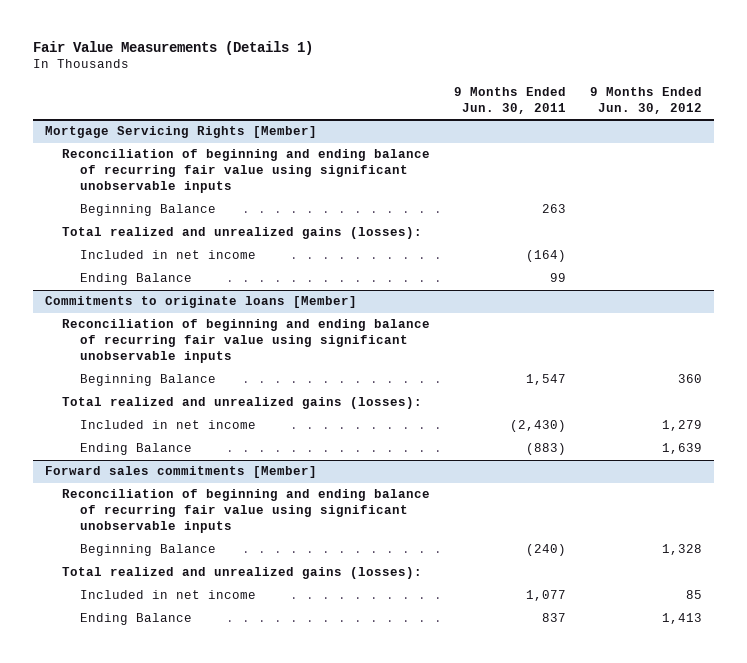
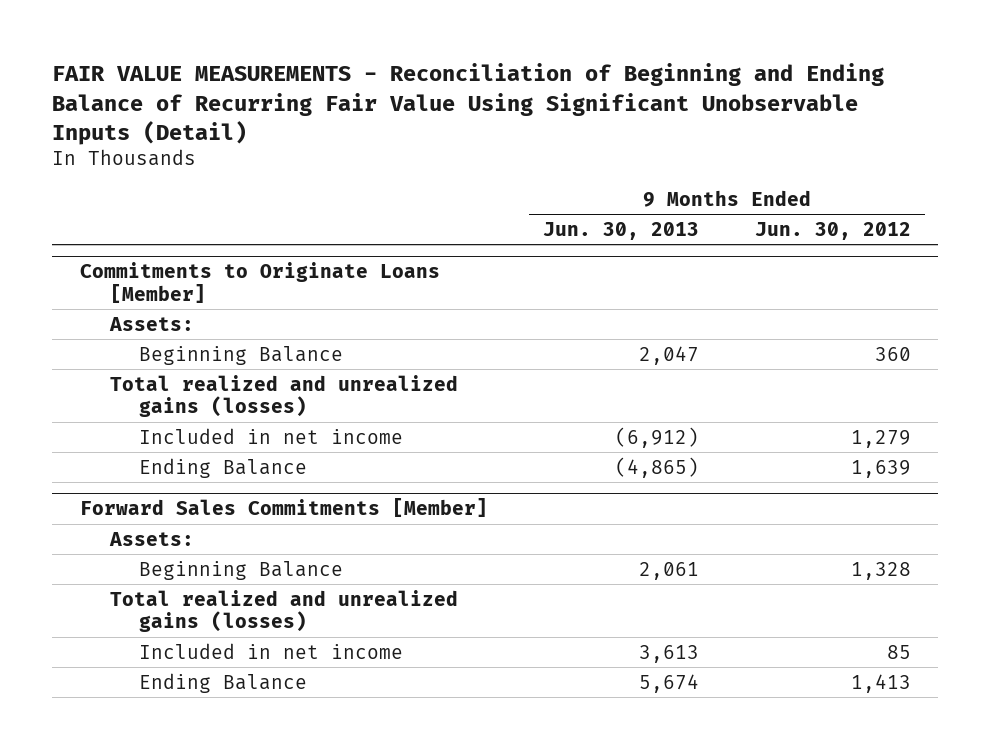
- Fair Value Measurements (Details 1)
+ FAIR VALUE MEASUREMENTS - Reconciliation of Beginning and Ending Balance of Recurring Fair Value Using Significant Unobservable Inputs (Detail)
- | 9 Months Ended Jun. 30, 2011 | 9 Months Ended Jun. 30, 2012
+ | 9 Months Ended Jun. 30, 2013 | 9 Months Ended Jun. 30, 2012
- Mortgage Servicing Rights [Member]
- Reconciliation of beginning and ending balance of recurring fair value using significant unobservable inputs
- Beginning Balance | 263 |
- Total realized and unrealized gains (losses):
- Included in net income | (164) |
- Ending Balance | 99 |
- Commitments to originate loans [Member]
- Reconciliation of beginning and ending balance of recurring fair value using significant unobservable inputs
+ Commitments to Originate Loans [Member]
+ Assets:
- Total realized and unrealized gains (losses):
+ Total realized and unrealized gains (losses)
- Forward sales commitments [Member]
- Reconciliation of beginning and ending balance of recurring fair value using significant unobservable inputs
+ Forward Sales Commitments [Member]
+ Assets:
- Total realized and unrealized gains (losses):
+ Total realized and unrealized gains (losses)

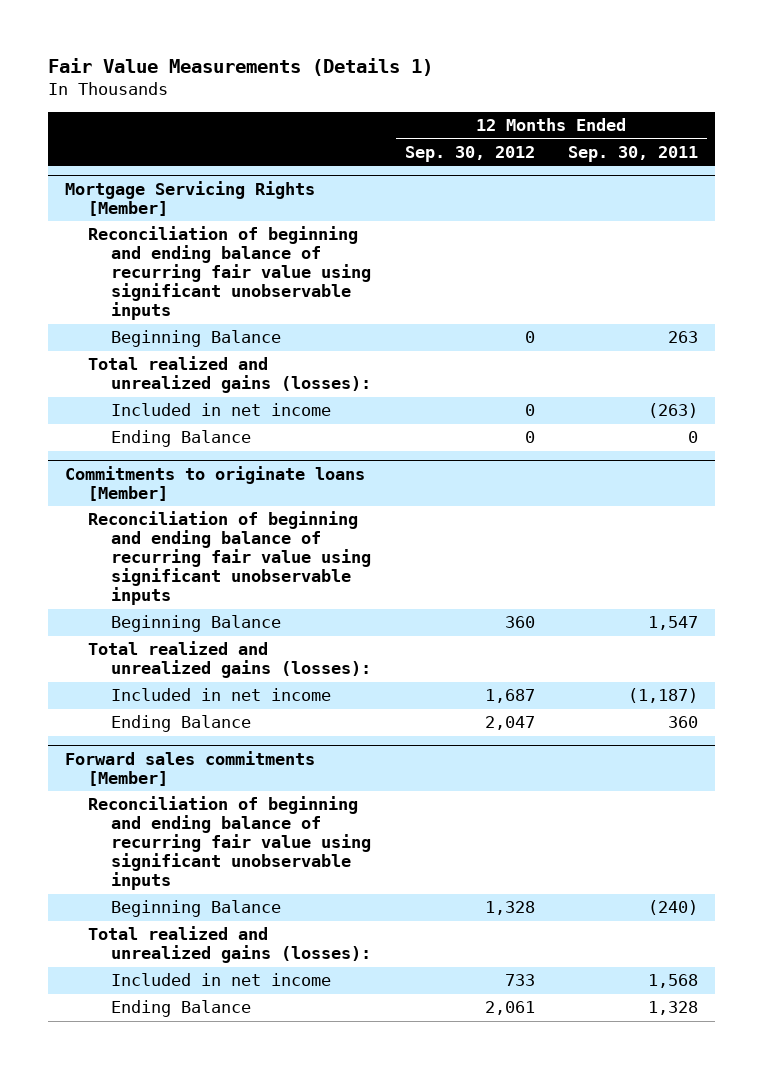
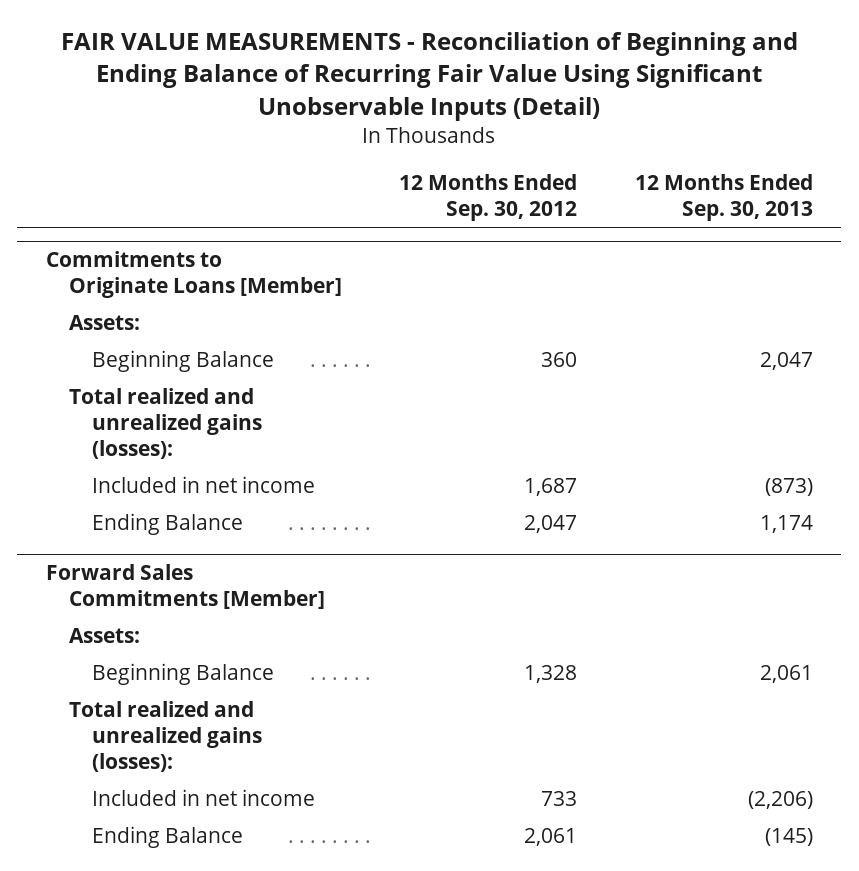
- Fair Value Measurements (Details 1)
+ FAIR VALUE MEASUREMENTS - Reconciliation of Beginning and Ending Balance of Recurring Fair Value Using Significant Unobservable Inputs (Detail)
- | 12 Months Ended Sep. 30, 2012 | 12 Months Ended Sep. 30, 2011
+ | 12 Months Ended Sep. 30, 2012 | 12 Months Ended Sep. 30, 2013
- Mortgage Servicing Rights [Member]
- Reconciliation of beginning and ending balance of recurring fair value using significant unobservable inputs
- Beginning Balance | 0 | 263
- Total realized and unrealized gains (losses):
- Included in net income | 0 | (263)
- Ending Balance | 0 | 0
- Commitments to originate loans [Member]
- Reconciliation of beginning and ending balance of recurring fair value using significant unobservable inputs
+ Commitments to Originate Loans [Member]
+ Assets:
- Forward sales commitments [Member]
- Reconciliation of beginning and ending balance of recurring fair value using significant unobservable inputs
+ Forward Sales Commitments [Member]
+ Assets:

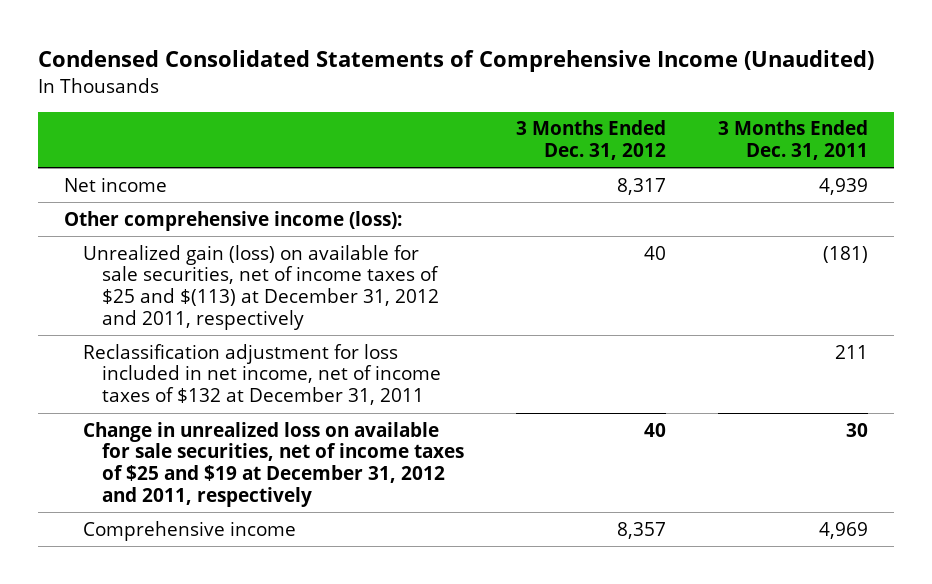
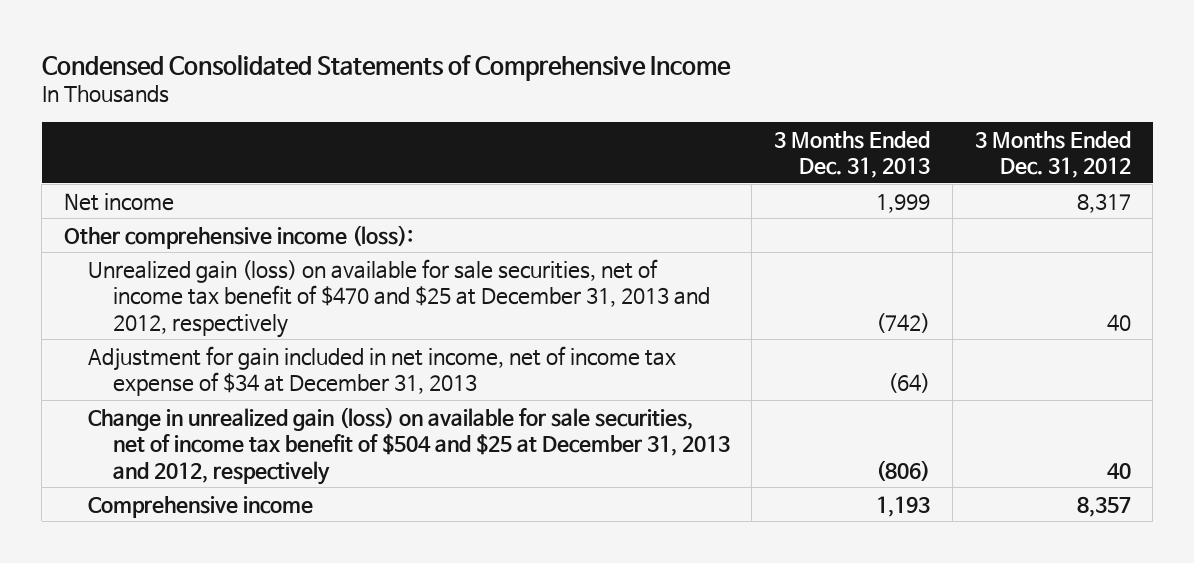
- Condensed Consolidated Statements of Comprehensive Income (Unaudited)
+ Condensed Consolidated Statements of Comprehensive Income
- | 3 Months Ended Dec. 31, 2012 | 3 Months Ended Dec. 31, 2011
+ | 3 Months Ended Dec. 31, 2013 | 3 Months Ended Dec. 31, 2012
- Unrealized gain (loss) on available for sale securities, net of income taxes of $25 and $(113) at December 31, 2012 and 2011, respectively | 40 | (181)
- Reclassification adjustment for loss included in net income, net of income taxes of $132 at December 31, 2011 | | 211
- Change in unrealized loss on available for sale securities, net of income taxes of $25 and $19 at December 31, 2012 and 2011, respectively | 40 | 30
+ Unrealized gain (loss) on available for sale securities, net of income tax benefit of $470 and $25 at December 31, 2013 and 2012, respectively | (742) | 40
+ Adjustment for gain included in net income, net of income tax expense of $34 at December 31, 2013 | (64) |
+ Change in unrealized gain (loss) on available for sale securities, net of income tax benefit of $504 and $25 at December 31, 2013 and 2012, respectively | (806) | 40

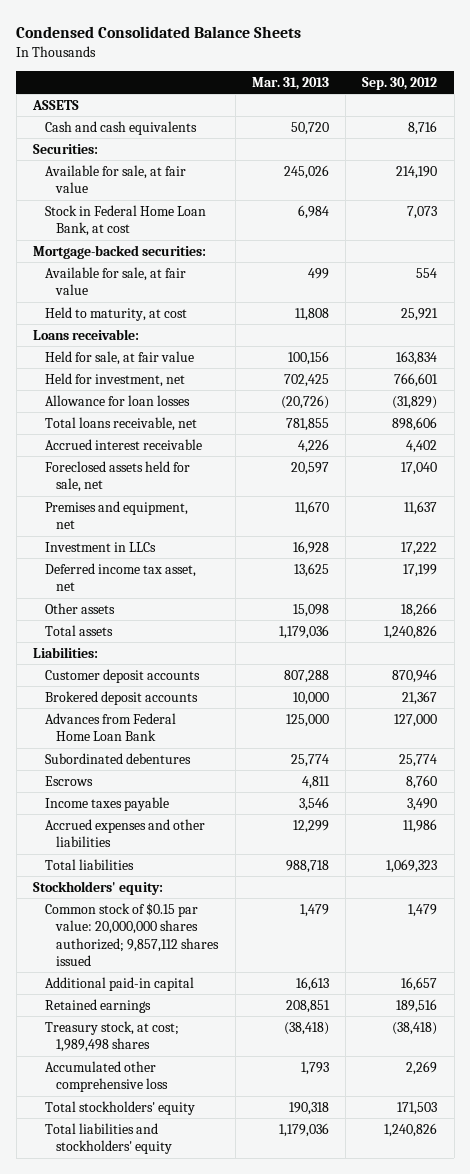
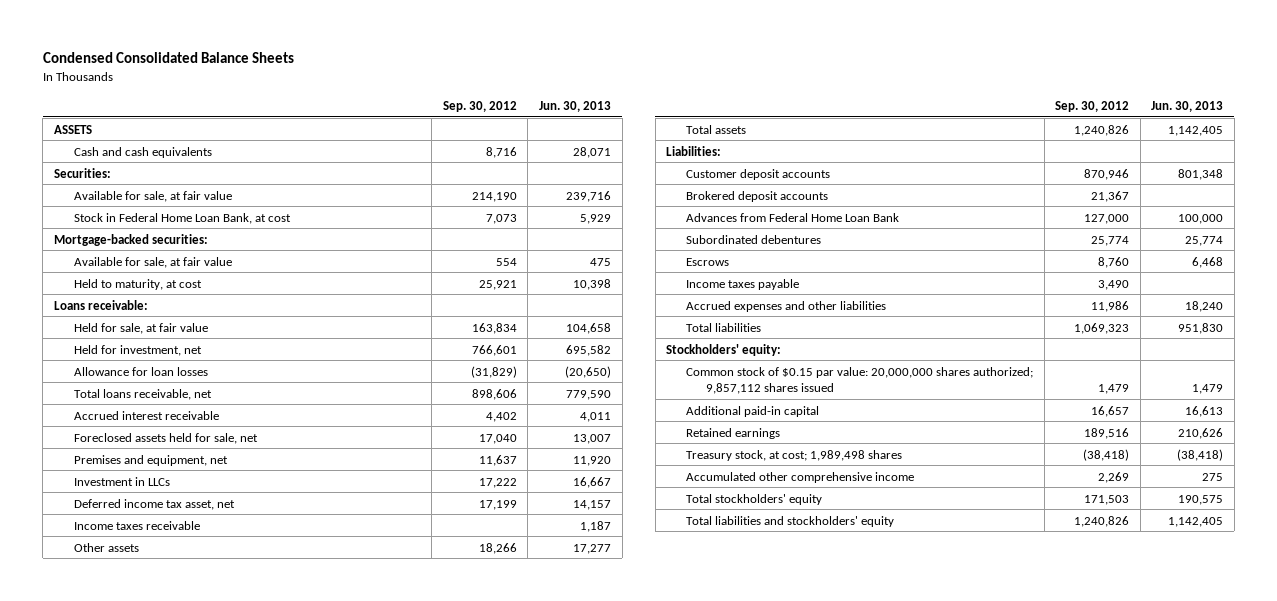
- | Mar. 31, 2013 | Sep. 30, 2012
+ | Sep. 30, 2012 | Jun. 30, 2013
+ Income taxes receivable | | 1,187
- Accumulated other comprehensive loss | 1,793 | 2,269
+ Accumulated other comprehensive income | 2,269 | 275

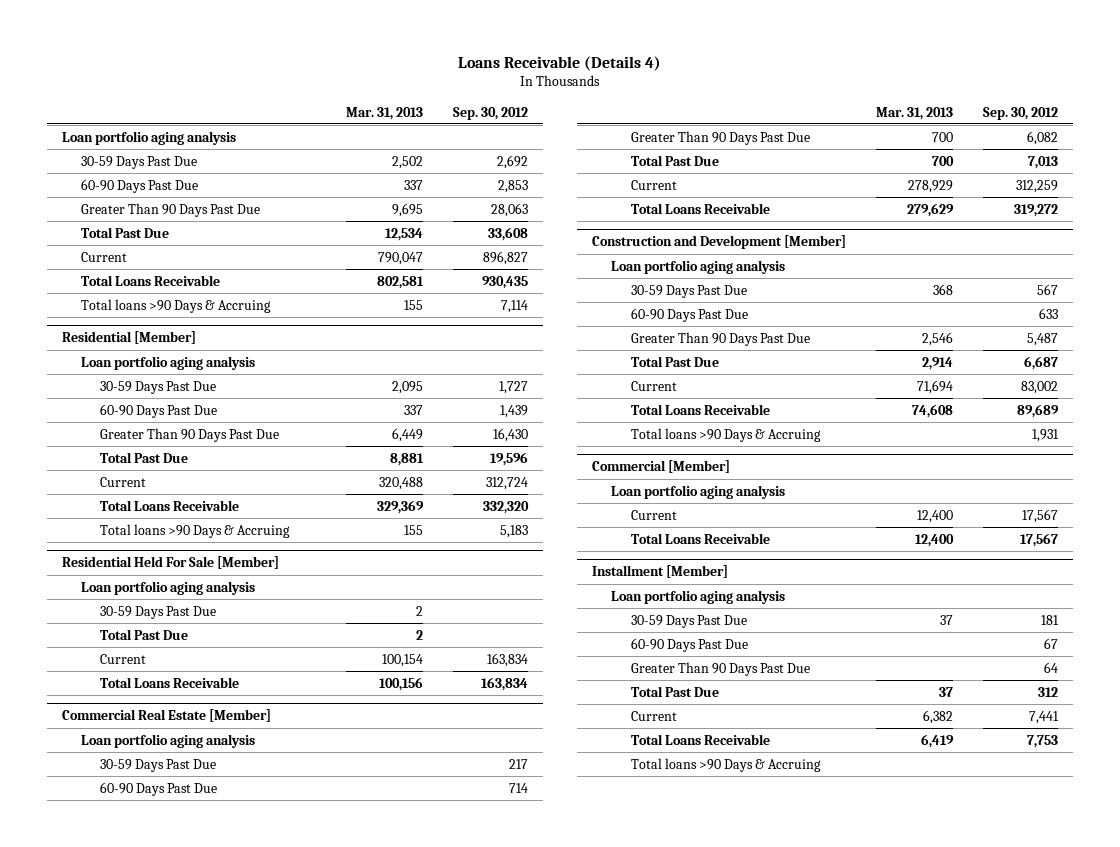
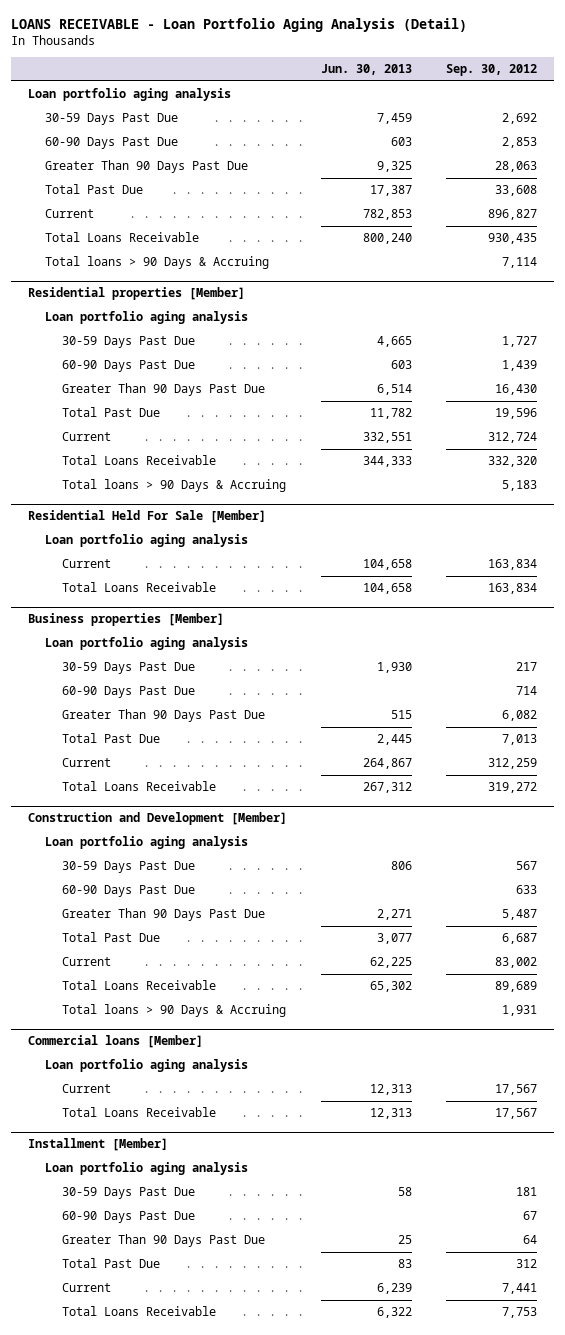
- Loans Receivable (Details 4)
+ LOANS RECEIVABLE - Loan Portfolio Aging Analysis (Detail)
- | Mar. 31, 2013 | Sep. 30, 2012
+ | Jun. 30, 2013 | Sep. 30, 2012
- Total loans >90 Days & Accruing | 155 | 7,114
- Residential [Member]
+ Total loans > 90 Days & Accruing | | 7,114
+ Residential properties [Member]
- Total loans >90 Days & Accruing | 155 | 5,183
+ Total loans > 90 Days & Accruing | | 5,183
@ Residential Held For Sale [Member]
- 30-59 Days Past Due | 2 |
- Total Past Due | 2 |
- Commercial Real Estate [Member]
+ Business properties [Member]
@ Construction and Development [Member]
- Total loans >90 Days & Accruing | | 1,931
- Commercial [Member]
@ Construction and Development [Member]
+ Total loans > 90 Days & Accruing | | 1,931
+ Commercial loans [Member]
@ Installment [Member]
- Total loans >90 Days & Accruing

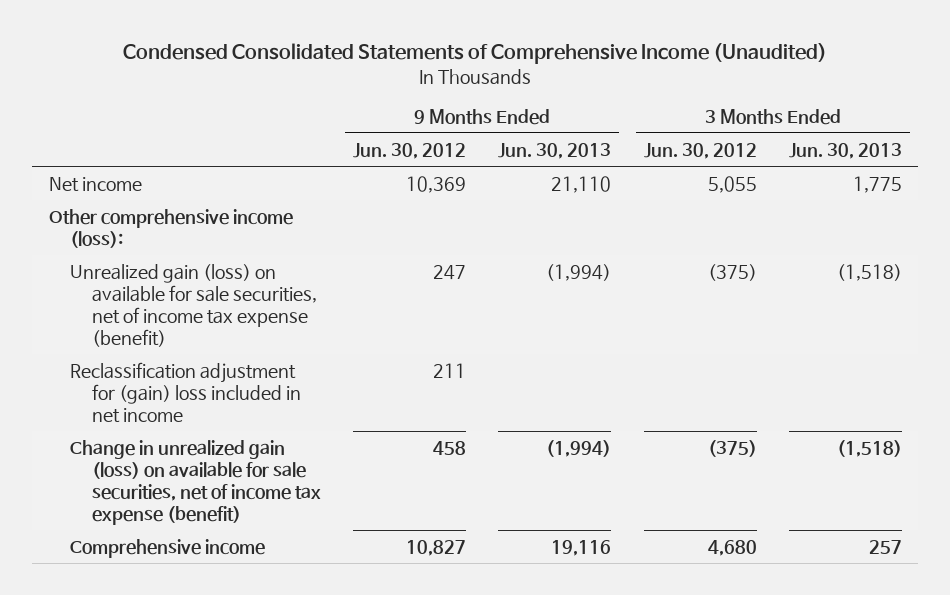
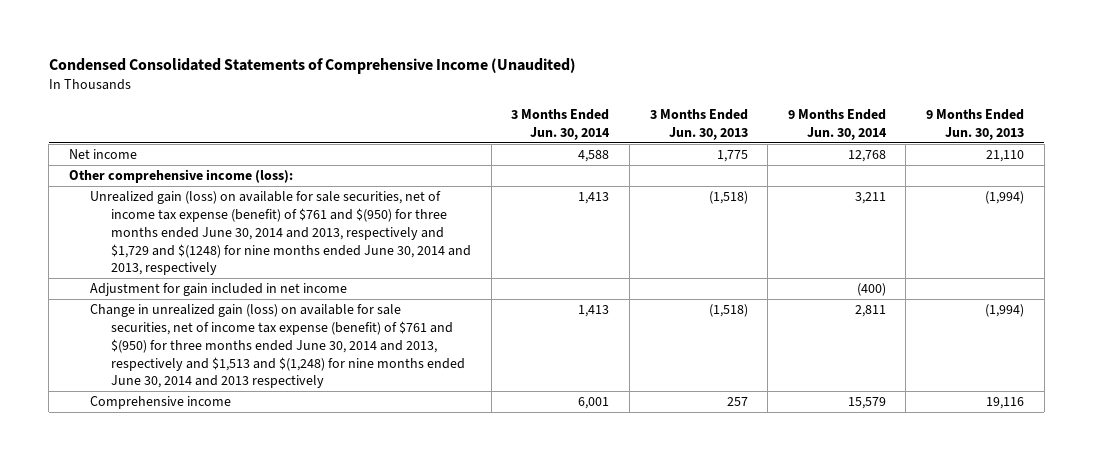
- | 9 Months Ended Jun. 30, 2012 | 9 Months Ended Jun. 30, 2013 | 3 Months Ended Jun. 30, 2012 | 3 Months Ended Jun. 30, 2013
+ | 3 Months Ended Jun. 30, 2014 | 3 Months Ended Jun. 30, 2013 | 9 Months Ended Jun. 30, 2014 | 9 Months Ended Jun. 30, 2013
- Unrealized gain (loss) on available for sale securities, net of income tax expense (benefit) | 247 | (1,994) | (375) | (1,518)
- Reclassification adjustment for (gain) loss included in net income | 211 | | |
- Change in unrealized gain (loss) on available for sale securities, net of income tax expense (benefit) | 458 | (1,994) | (375) | (1,518)
+ Unrealized gain (loss) on available for sale securities, net of income tax expense (benefit) of $761 and $(950) for three months ended June 30, 2014 and 2013, respectively and $1,729 and $(1248) for nine months ended June 30, 2014 and 2013, respectively | 1,413 | (1,518) | 3,211 | (1,994)
+ Adjustment for gain included in net income | | | (400) |
+ Change in unrealized gain (loss) on available for sale securities, net of income tax expense (benefit) of $761 and $(950) for three months ended June 30, 2014 and 2013, respectively and $1,513 and $(1,248) for nine months ended June 30, 2014 and 2013 respectively | 1,413 | (1,518) | 2,811 | (1,994)

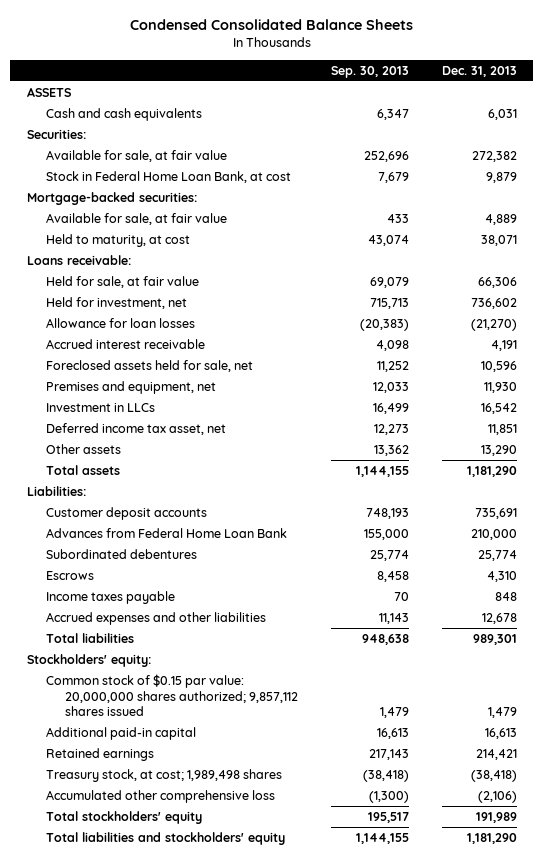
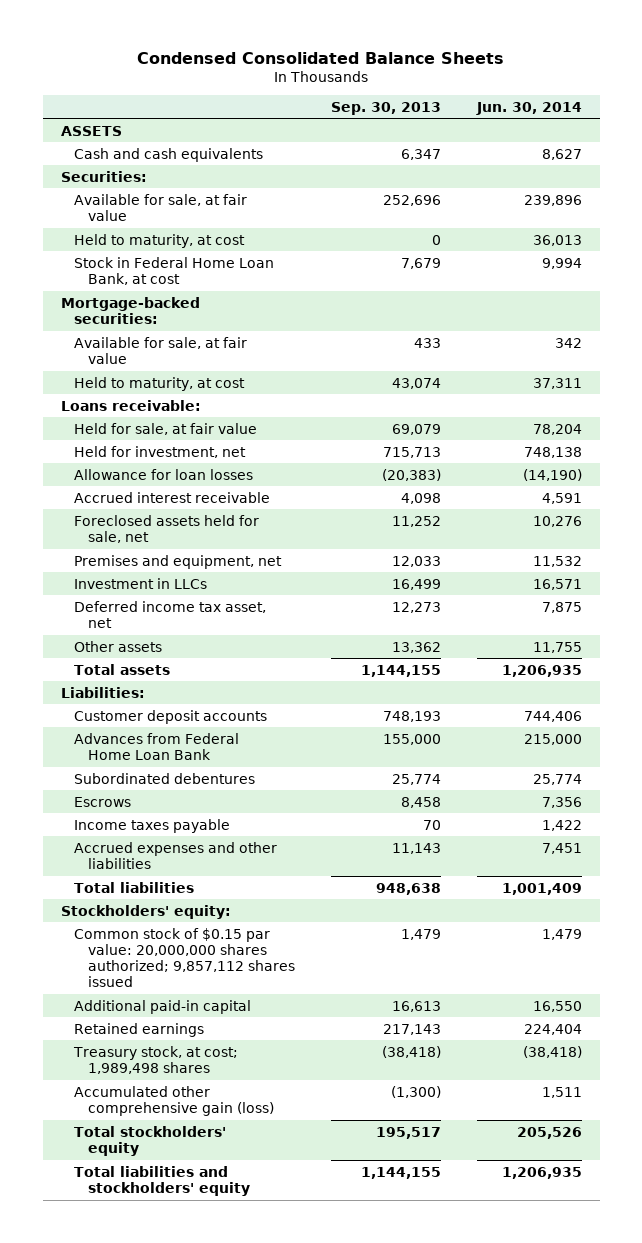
- | Sep. 30, 2013 | Dec. 31, 2013
+ | Sep. 30, 2013 | Jun. 30, 2014
+ Held to maturity, at cost | 0 | 36,013
- Accumulated other comprehensive loss | (1,300) | (2,106)
+ Accumulated other comprehensive gain (loss) | (1,300) | 1,511

